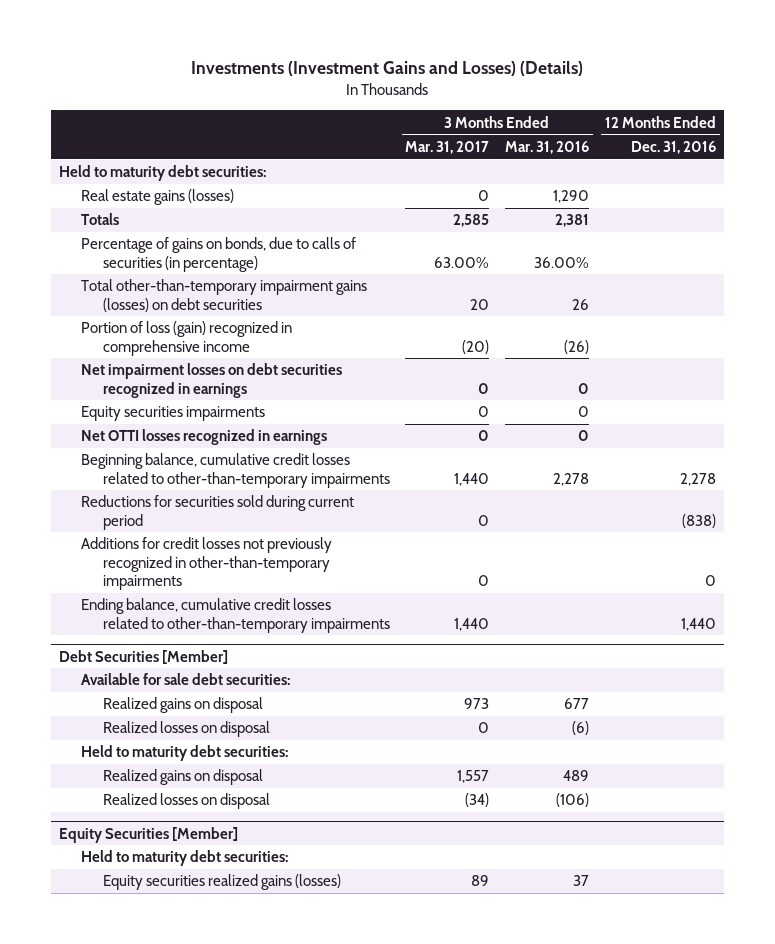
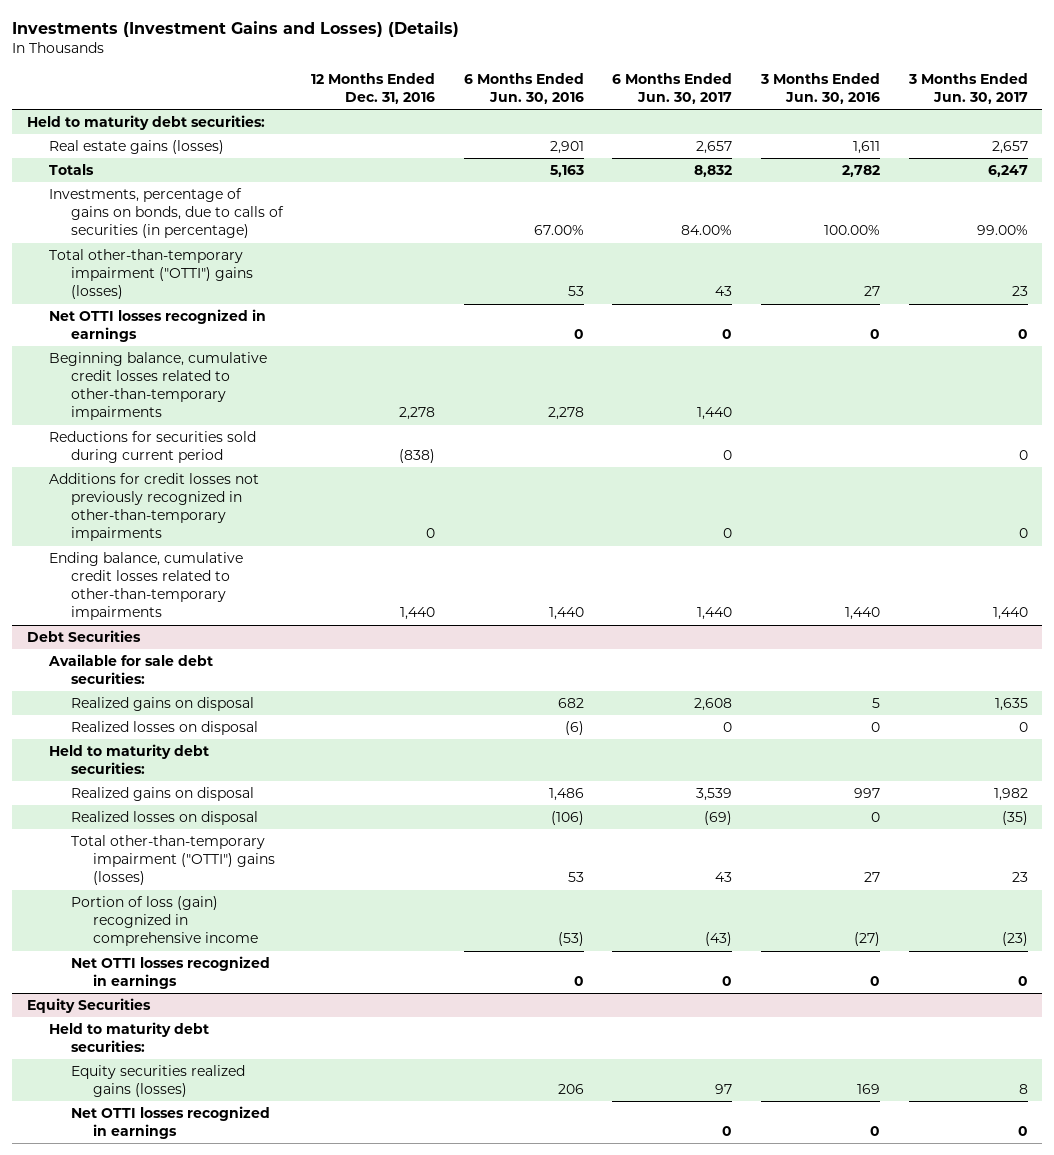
- | 3 Months Ended Mar. 31, 2017 | 3 Months Ended Mar. 31, 2016 | 12 Months Ended Dec. 31, 2016
+ | 12 Months Ended Dec. 31, 2016 | 6 Months Ended Jun. 30, 2016 | 6 Months Ended Jun. 30, 2017 | 3 Months Ended Jun. 30, 2016 | 3 Months Ended Jun. 30, 2017
- Percentage of gains on bonds, due to calls of securities (in percentage) | 63.00% | 36.00% |
- Total other-than-temporary impairment gains (losses) on debt securities | 20 | 26 |
- Portion of loss (gain) recognized in comprehensive income | (20) | (26) |
- Net impairment losses on debt securities recognized in earnings | 0 | 0 |
- Equity securities impairments | 0 | 0 |
+ Investments, percentage of gains on bonds, due to calls of securities (in percentage) | | 67.00% | 84.00% | 100.00% | 99.00%
+ Total other-than-temporary impairment ("OTTI") gains (losses) | | 53 | 43 | 27 | 23
- Debt Securities [Member]
+ Debt Securities
- Equity Securities [Member]
+ Total other-than-temporary impairment ("OTTI") gains (losses) | | 53 | 43 | 27 | 23
+ Portion of loss (gain) recognized in comprehensive income | | (53) | (43) | (27) | (23)
+ Net OTTI losses recognized in earnings | | 0 | 0 | 0 | 0
+ Equity Securities
+ Net OTTI losses recognized in earnings | | | 0 | 0 | 0

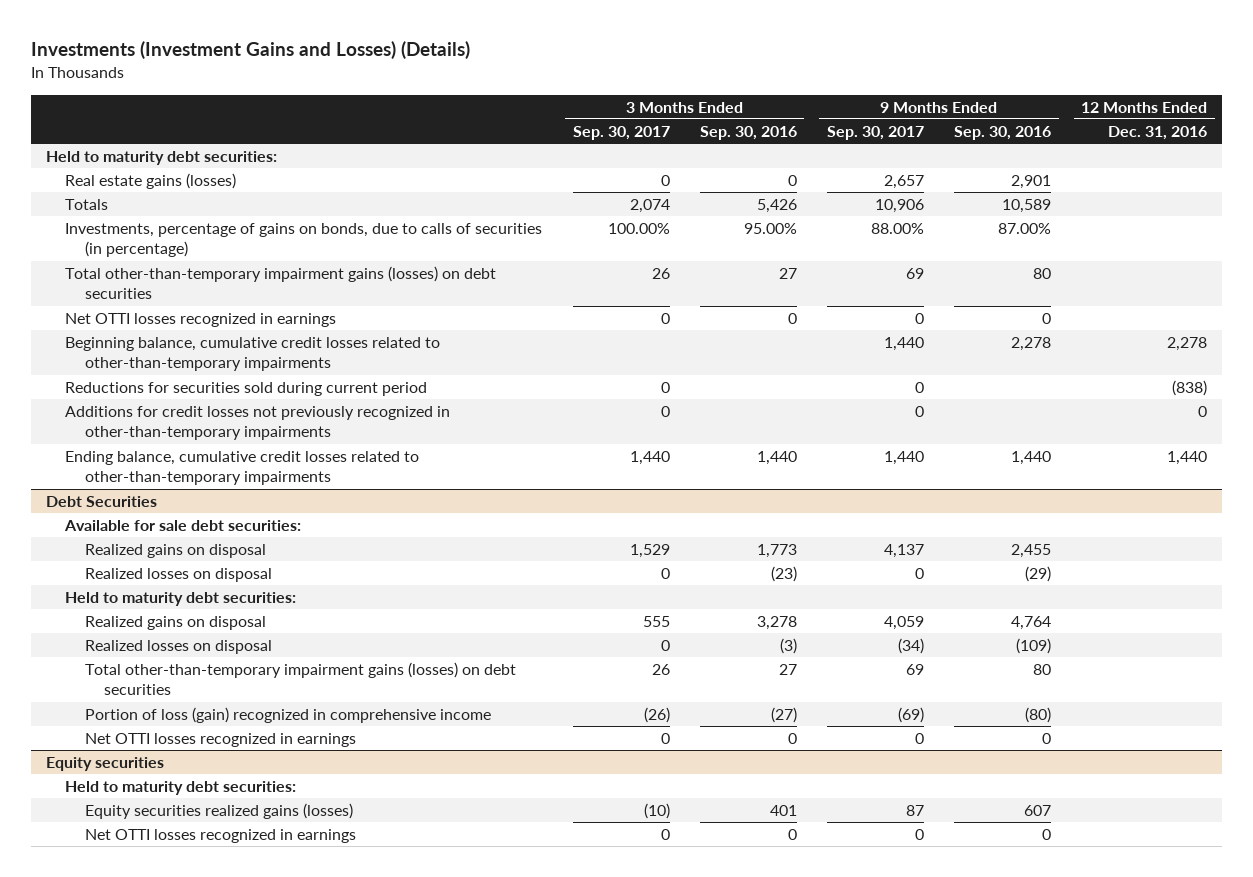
- | 12 Months Ended Dec. 31, 2016 | 6 Months Ended Jun. 30, 2016 | 6 Months Ended Jun. 30, 2017 | 3 Months Ended Jun. 30, 2016 | 3 Months Ended Jun. 30, 2017
+ | 3 Months Ended Sep. 30, 2017 | 3 Months Ended Sep. 30, 2016 | 9 Months Ended Sep. 30, 2017 | 9 Months Ended Sep. 30, 2016 | 12 Months Ended Dec. 31, 2016
- Total other-than-temporary impairment ("OTTI") gains (losses) | | 53 | 43 | 27 | 23
+ Total other-than-temporary impairment gains (losses) on debt securities | 26 | 27 | 69 | 80 |
@ Debt Securities
- Total other-than-temporary impairment ("OTTI") gains (losses) | | 53 | 43 | 27 | 23
+ Total other-than-temporary impairment gains (losses) on debt securities | 26 | 27 | 69 | 80 |
- Equity Securities
+ Equity securities

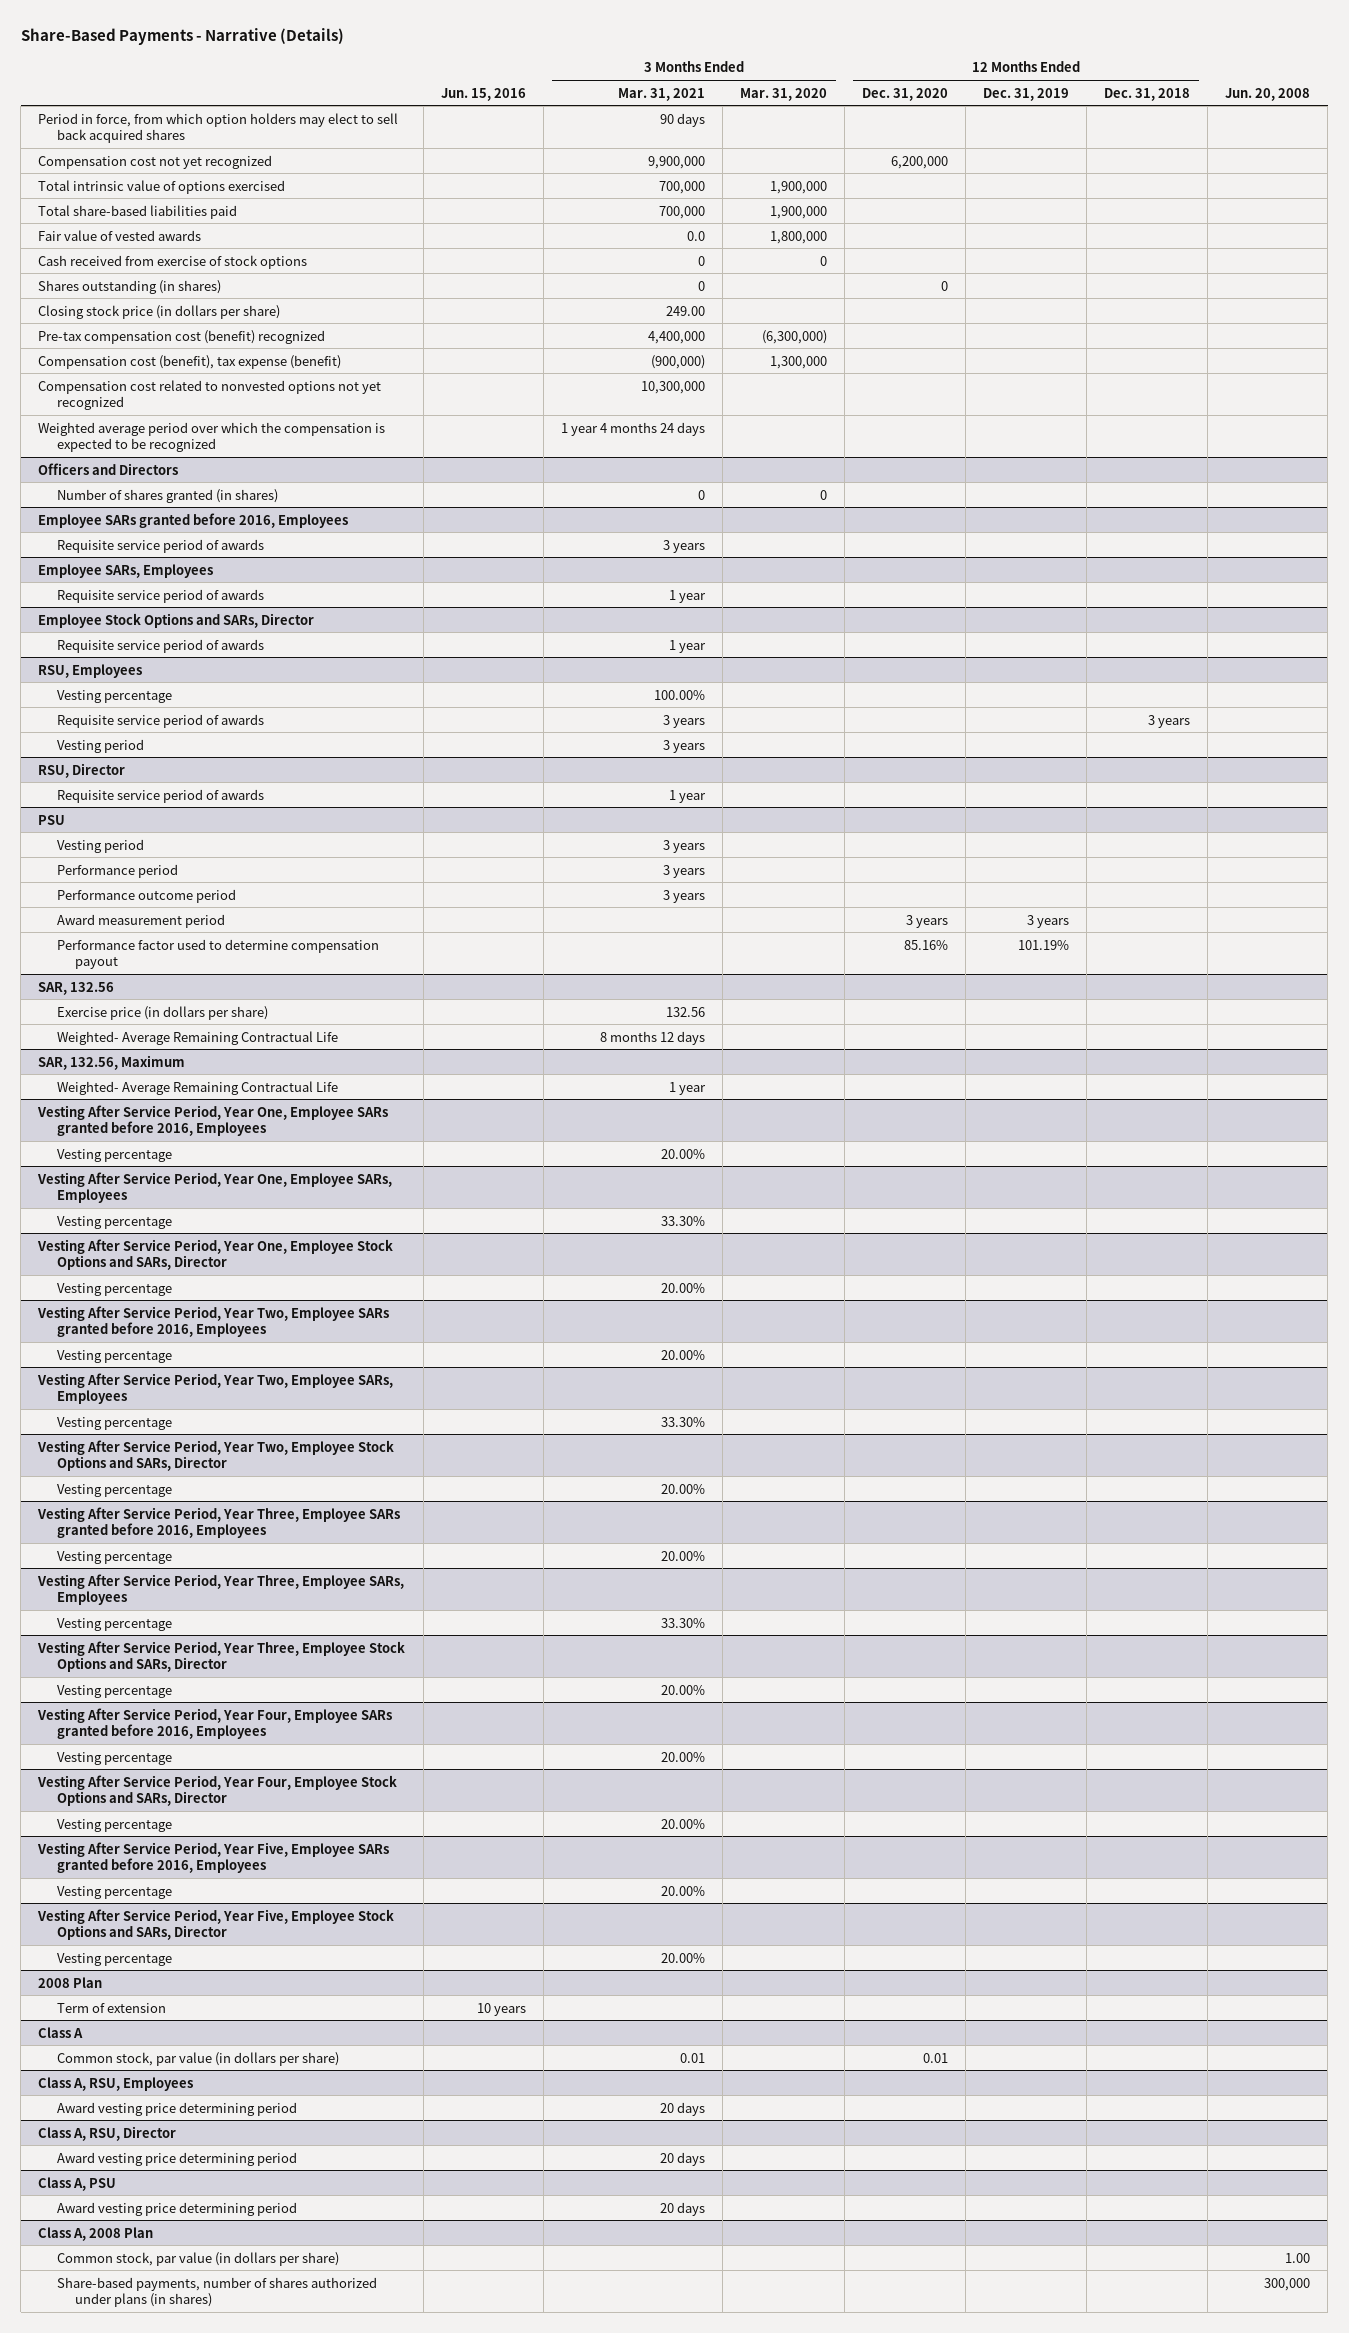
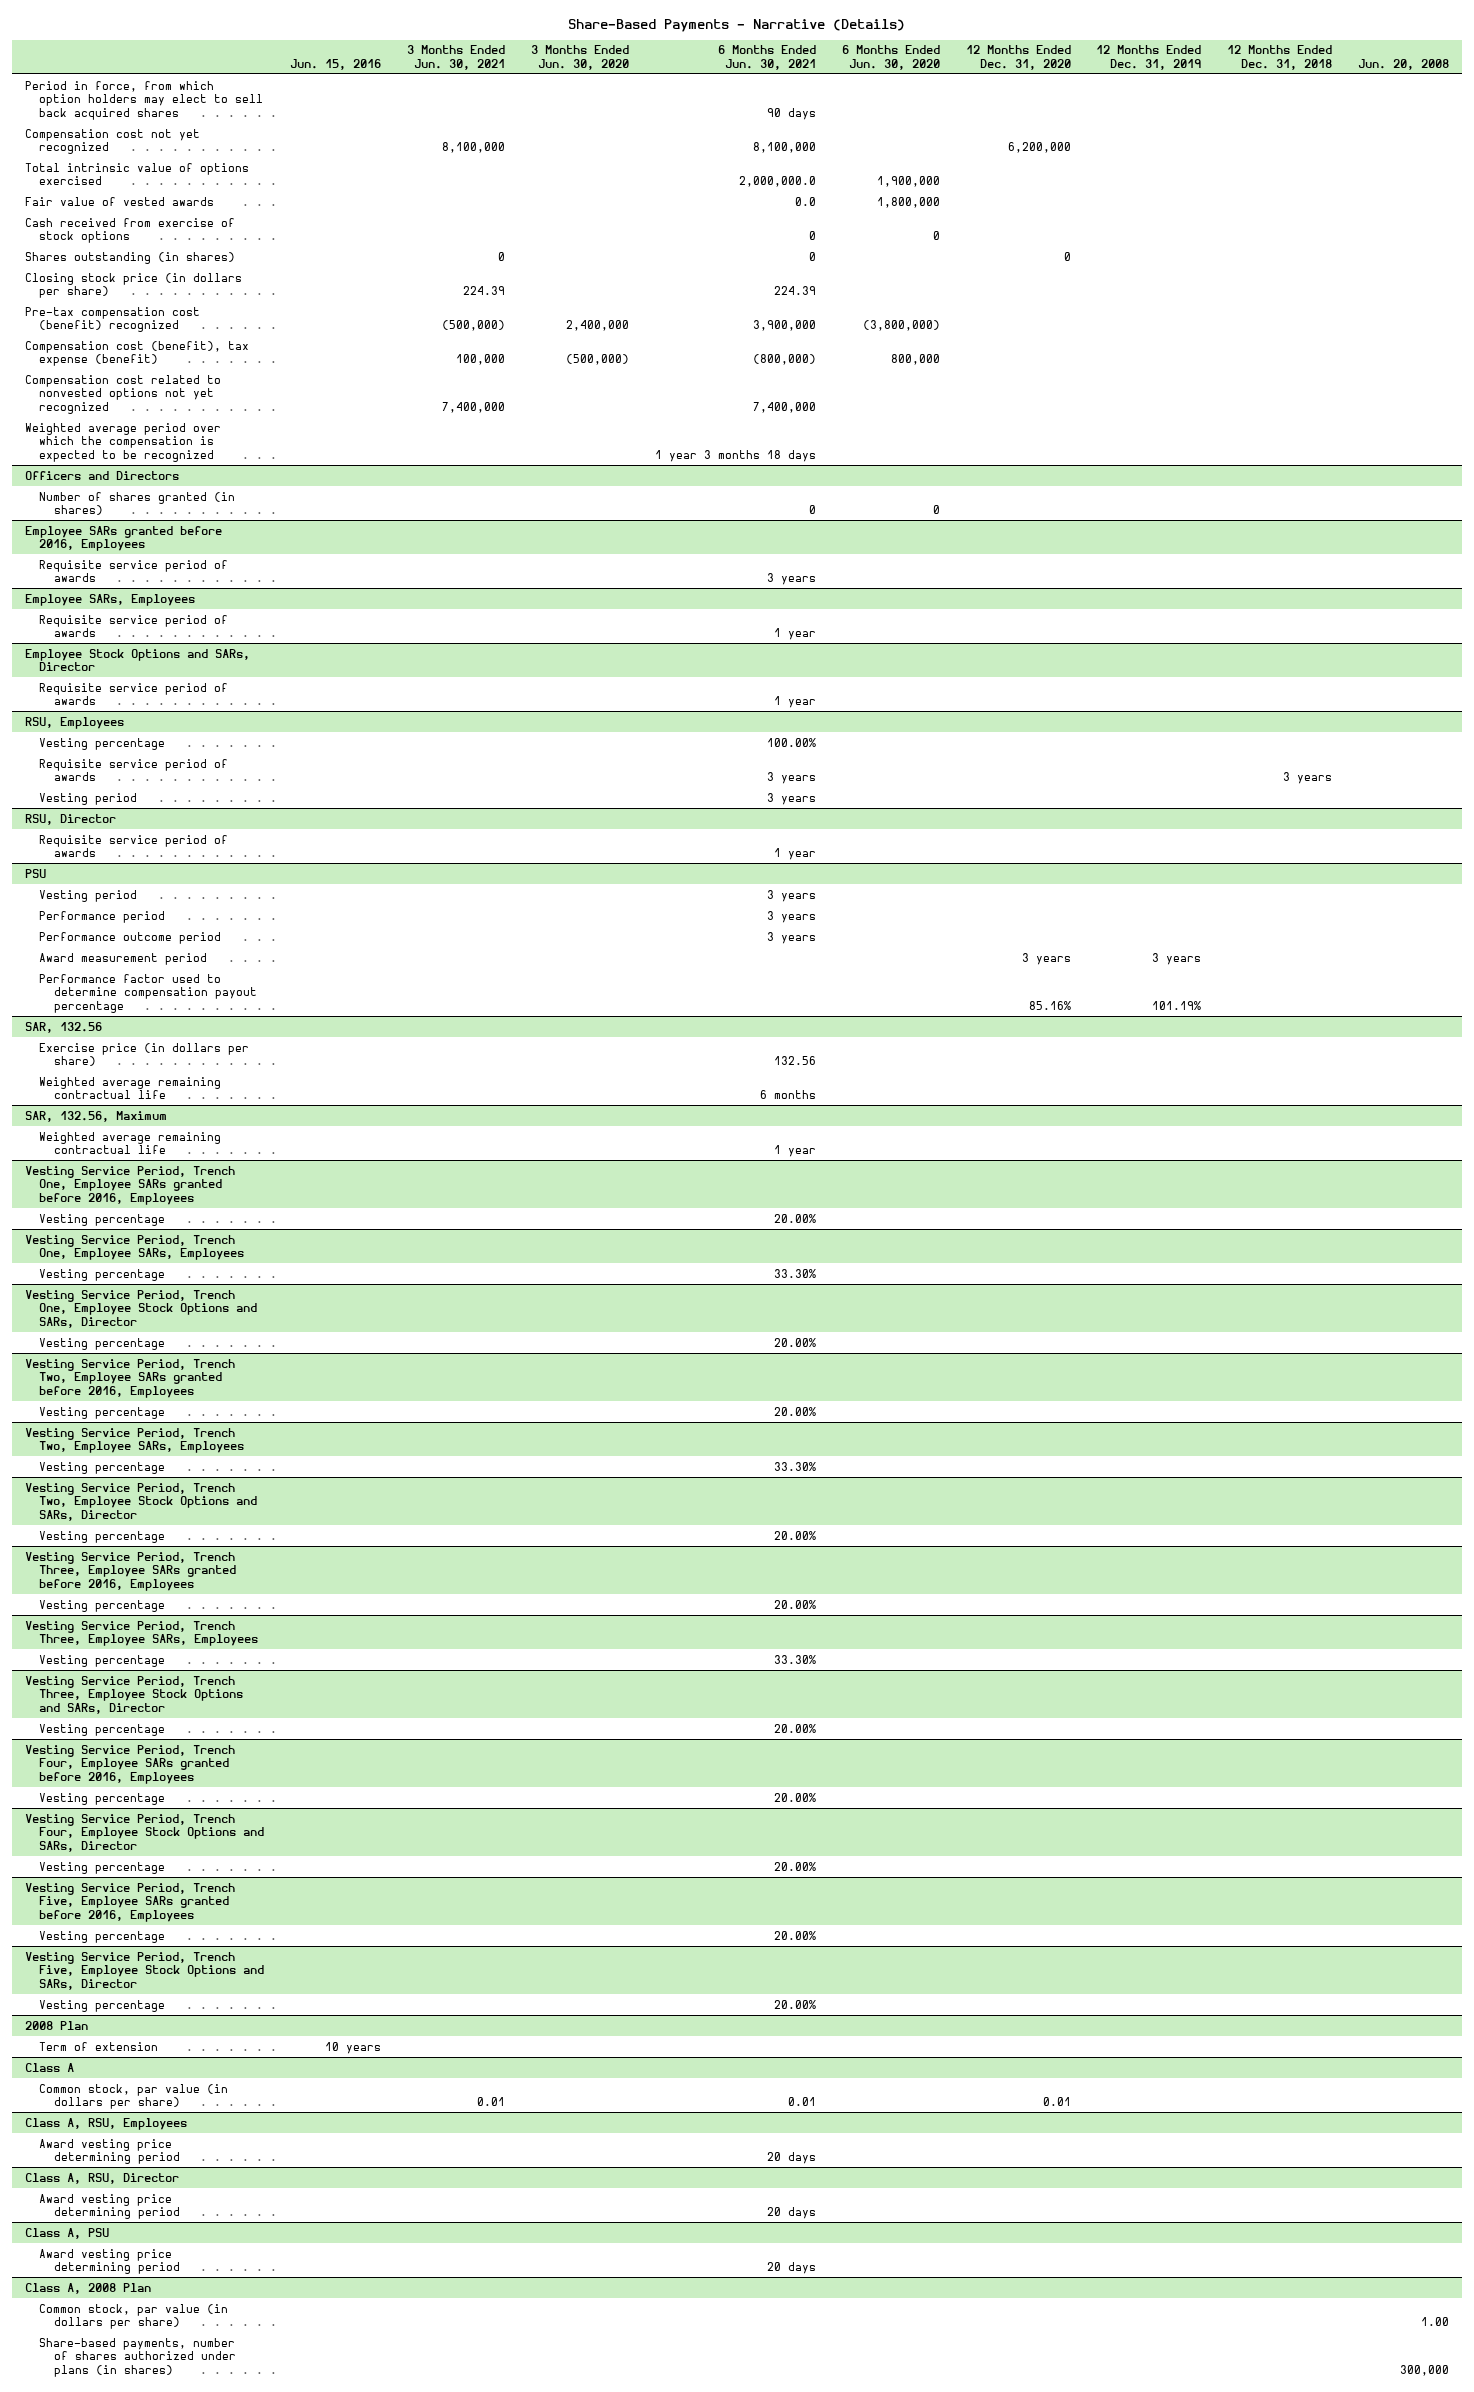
- | Jun. 15, 2016 | 3 Months Ended Mar. 31, 2021 | 3 Months Ended Mar. 31, 2020 | 12 Months Ended Dec. 31, 2020 | 12 Months Ended Dec. 31, 2019 | 12 Months Ended Dec. 31, 2018 | Jun. 20, 2008
+ | Jun. 15, 2016 | 3 Months Ended Jun. 30, 2021 | 3 Months Ended Jun. 30, 2020 | 6 Months Ended Jun. 30, 2021 | 6 Months Ended Jun. 30, 2020 | 12 Months Ended Dec. 31, 2020 | 12 Months Ended Dec. 31, 2019 | 12 Months Ended Dec. 31, 2018 | Jun. 20, 2008
- Total share-based liabilities paid | | 700,000 | 1,900,000 | | | |
@ PSU
- Performance factor used to determine compensation payout | | | | 85.16% | 101.19% | |
+ Performance factor used to determine compensation payout percentage | | | | | | 85.16% | 101.19% | |
@ SAR, 132.56
- Weighted- Average Remaining Contractual Life | | 8 months 12 days | | | | |
+ Weighted average remaining contractual life | | | | 6 months | | | | |
@ SAR, 132.56, Maximum
- Weighted- Average Remaining Contractual Life | | 1 year | | | | |
- Vesting After Service Period, Year One, Employee SARs granted before 2016, Employees
@ SAR, 132.56, Maximum
+ Weighted average remaining contractual life | | | | 1 year | | | | |
+ Vesting Service Period, Trench One, Employee SARs granted before 2016, Employees
- Vesting After Service Period, Year One, Employee SARs, Employees
+ Vesting Service Period, Trench One, Employee SARs, Employees
- Vesting After Service Period, Year One, Employee Stock Options and SARs, Director
+ Vesting Service Period, Trench One, Employee Stock Options and SARs, Director
- Vesting After Service Period, Year Two, Employee SARs granted before 2016, Employees
+ Vesting Service Period, Trench Two, Employee SARs granted before 2016, Employees
- Vesting After Service Period, Year Two, Employee SARs, Employees
+ Vesting Service Period, Trench Two, Employee SARs, Employees
- Vesting After Service Period, Year Two, Employee Stock Options and SARs, Director
+ Vesting Service Period, Trench Two, Employee Stock Options and SARs, Director
- Vesting After Service Period, Year Three, Employee SARs granted before 2016, Employees
+ Vesting Service Period, Trench Three, Employee SARs granted before 2016, Employees
- Vesting After Service Period, Year Three, Employee SARs, Employees
+ Vesting Service Period, Trench Three, Employee SARs, Employees
- Vesting After Service Period, Year Three, Employee Stock Options and SARs, Director
+ Vesting Service Period, Trench Three, Employee Stock Options and SARs, Director
- Vesting After Service Period, Year Four, Employee SARs granted before 2016, Employees
+ Vesting Service Period, Trench Four, Employee SARs granted before 2016, Employees
- Vesting After Service Period, Year Four, Employee Stock Options and SARs, Director
+ Vesting Service Period, Trench Four, Employee Stock Options and SARs, Director
- Vesting After Service Period, Year Five, Employee SARs granted before 2016, Employees
+ Vesting Service Period, Trench Five, Employee SARs granted before 2016, Employees
- Vesting After Service Period, Year Five, Employee Stock Options and SARs, Director
+ Vesting Service Period, Trench Five, Employee Stock Options and SARs, Director

